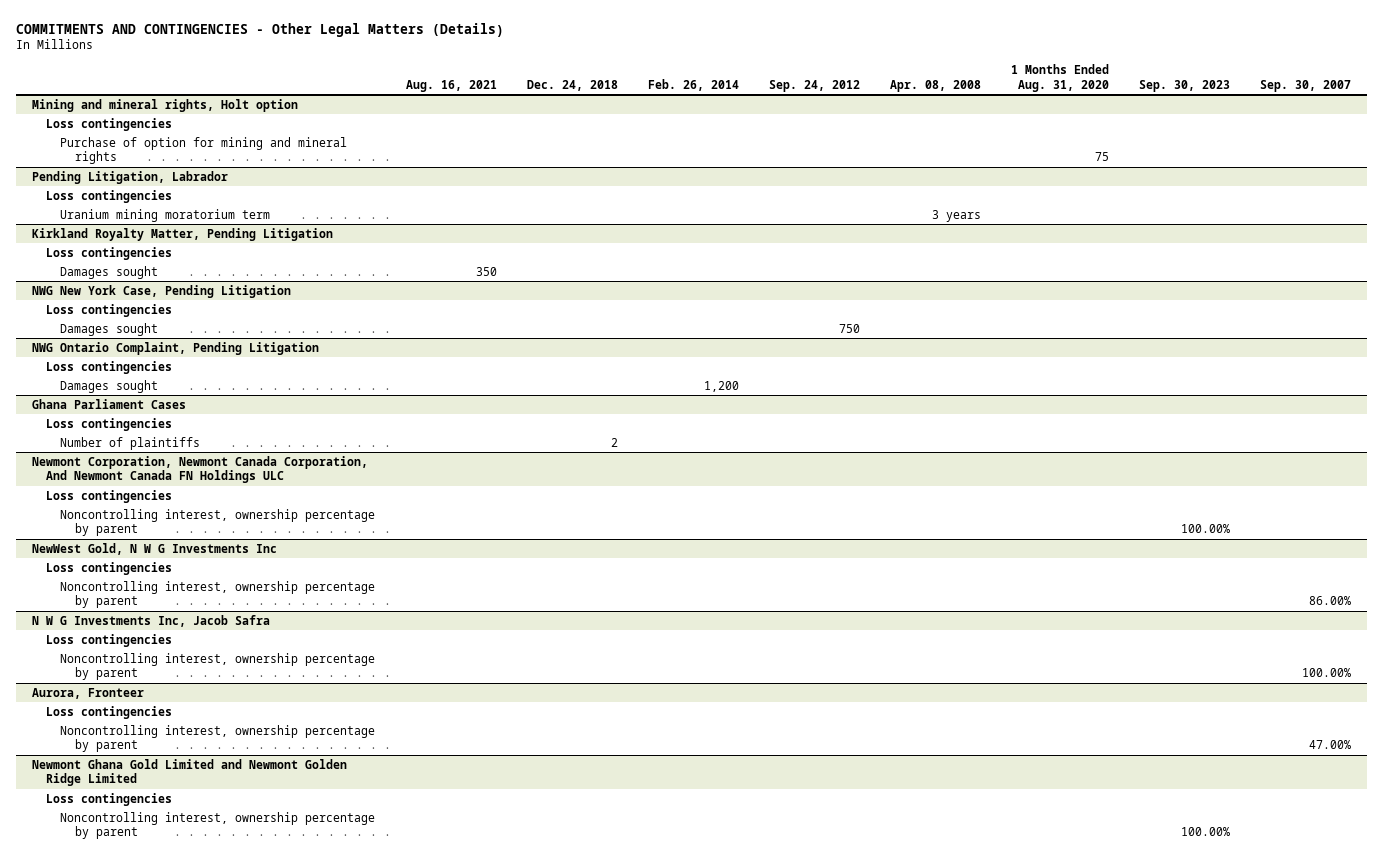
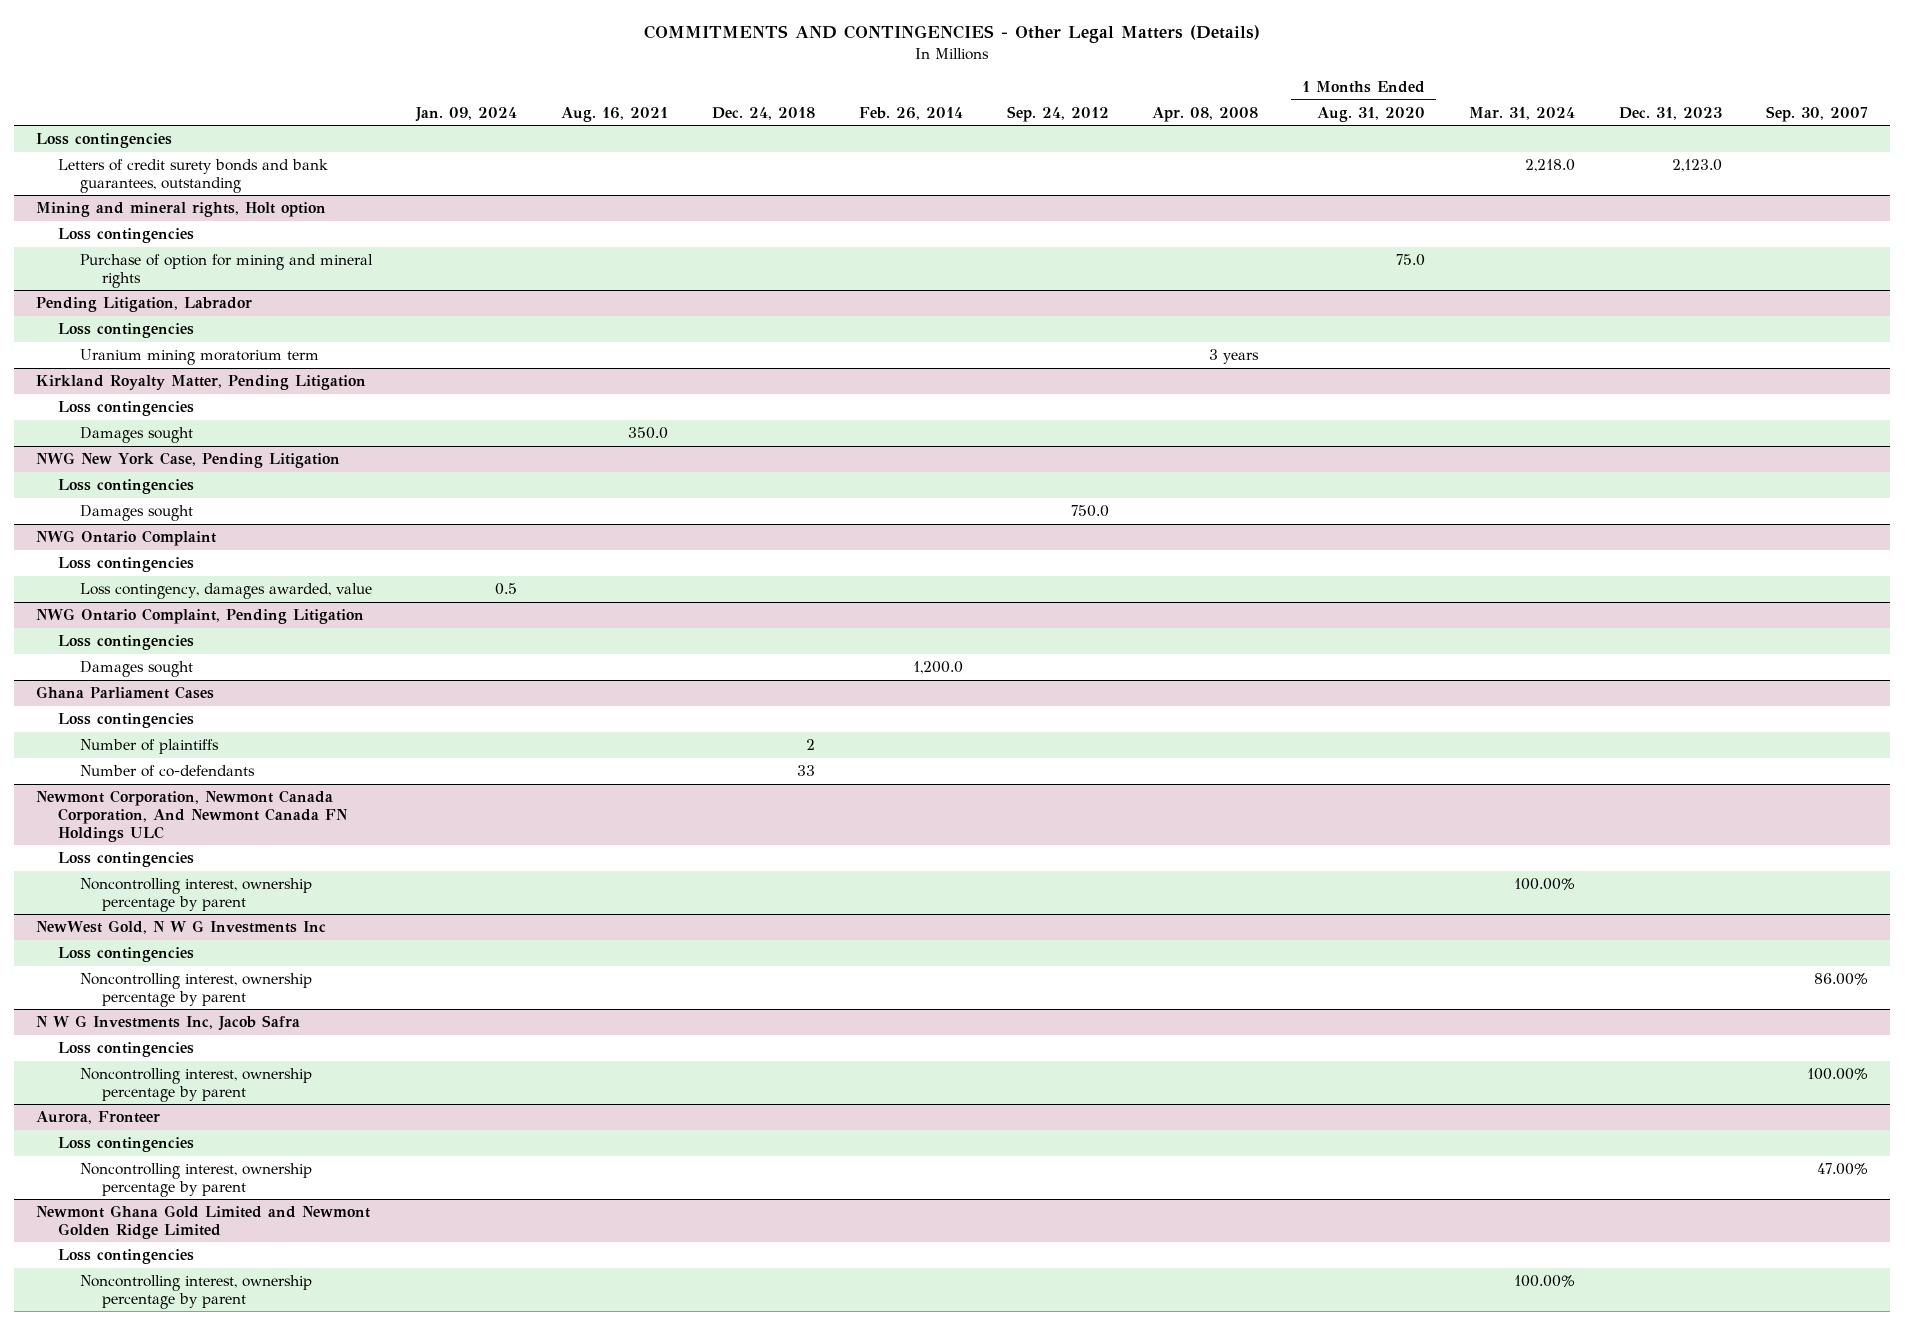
- | Aug. 16, 2021 | Dec. 24, 2018 | Feb. 26, 2014 | Sep. 24, 2012 | Apr. 08, 2008 | 1 Months Ended Aug. 31, 2020 | Sep. 30, 2023 | Sep. 30, 2007
+ | Jan. 09, 2024 | Aug. 16, 2021 | Dec. 24, 2018 | Feb. 26, 2014 | Sep. 24, 2012 | Apr. 08, 2008 | 1 Months Ended Aug. 31, 2020 | Mar. 31, 2024 | Dec. 31, 2023 | Sep. 30, 2007
+ Loss contingencies
+ Letters of credit surety bonds and bank guarantees, outstanding | | | | | | | | 2,218.0 | 2,123.0 |
@ Mining and mineral rights, Holt option
- Purchase of option for mining and mineral rights | | | | | | 75 | |
+ Purchase of option for mining and mineral rights | | | | | | | 75.0 | | |
@ Kirkland Royalty Matter, Pending Litigation
- Damages sought | 350 | | | | | | |
+ Damages sought | | 350.0 | | | | | | | |
@ NWG New York Case, Pending Litigation
- Damages sought | | | | 750 | | | |
+ Damages sought | | | | | 750.0 | | | | |
+ NWG Ontario Complaint
+ Loss contingencies
+ Loss contingency, damages awarded, value | 0.5 | | | | | | | | |
@ NWG Ontario Complaint, Pending Litigation
- Damages sought | | | 1,200 | | | | |
+ Damages sought | | | | 1,200.0 | | | | | |
@ Ghana Parliament Cases
+ Number of co-defendants | | | 33 | | | | | | |

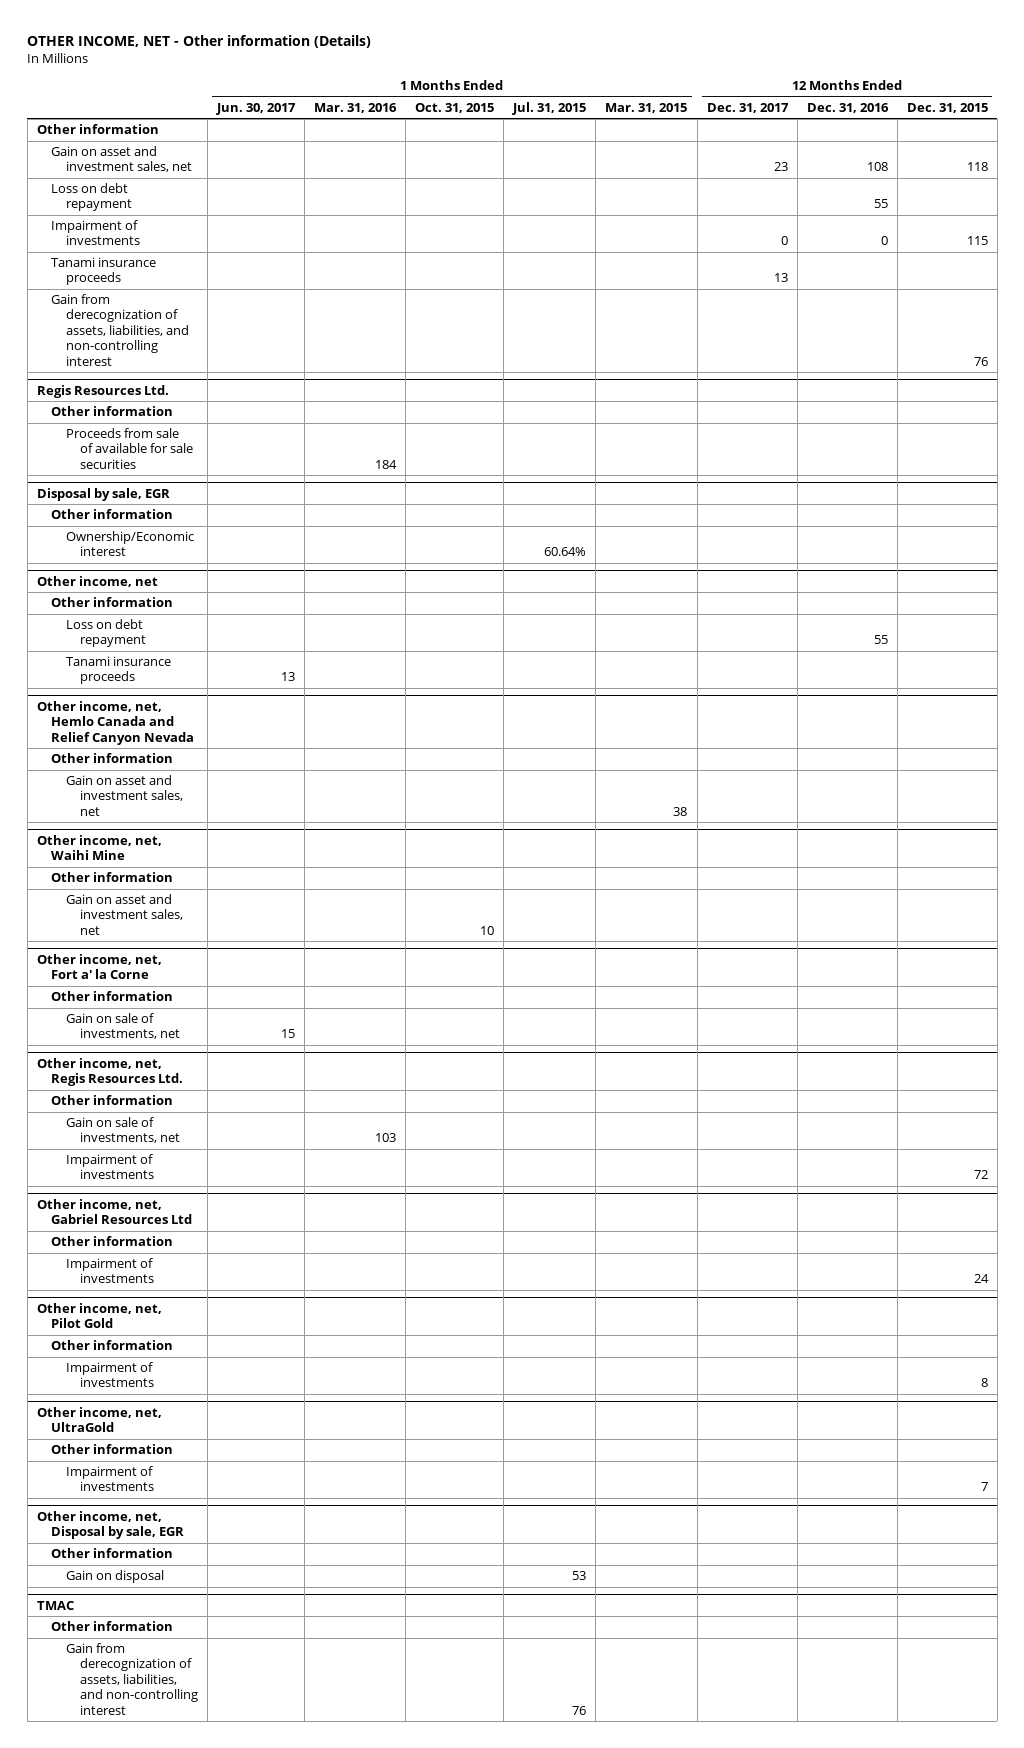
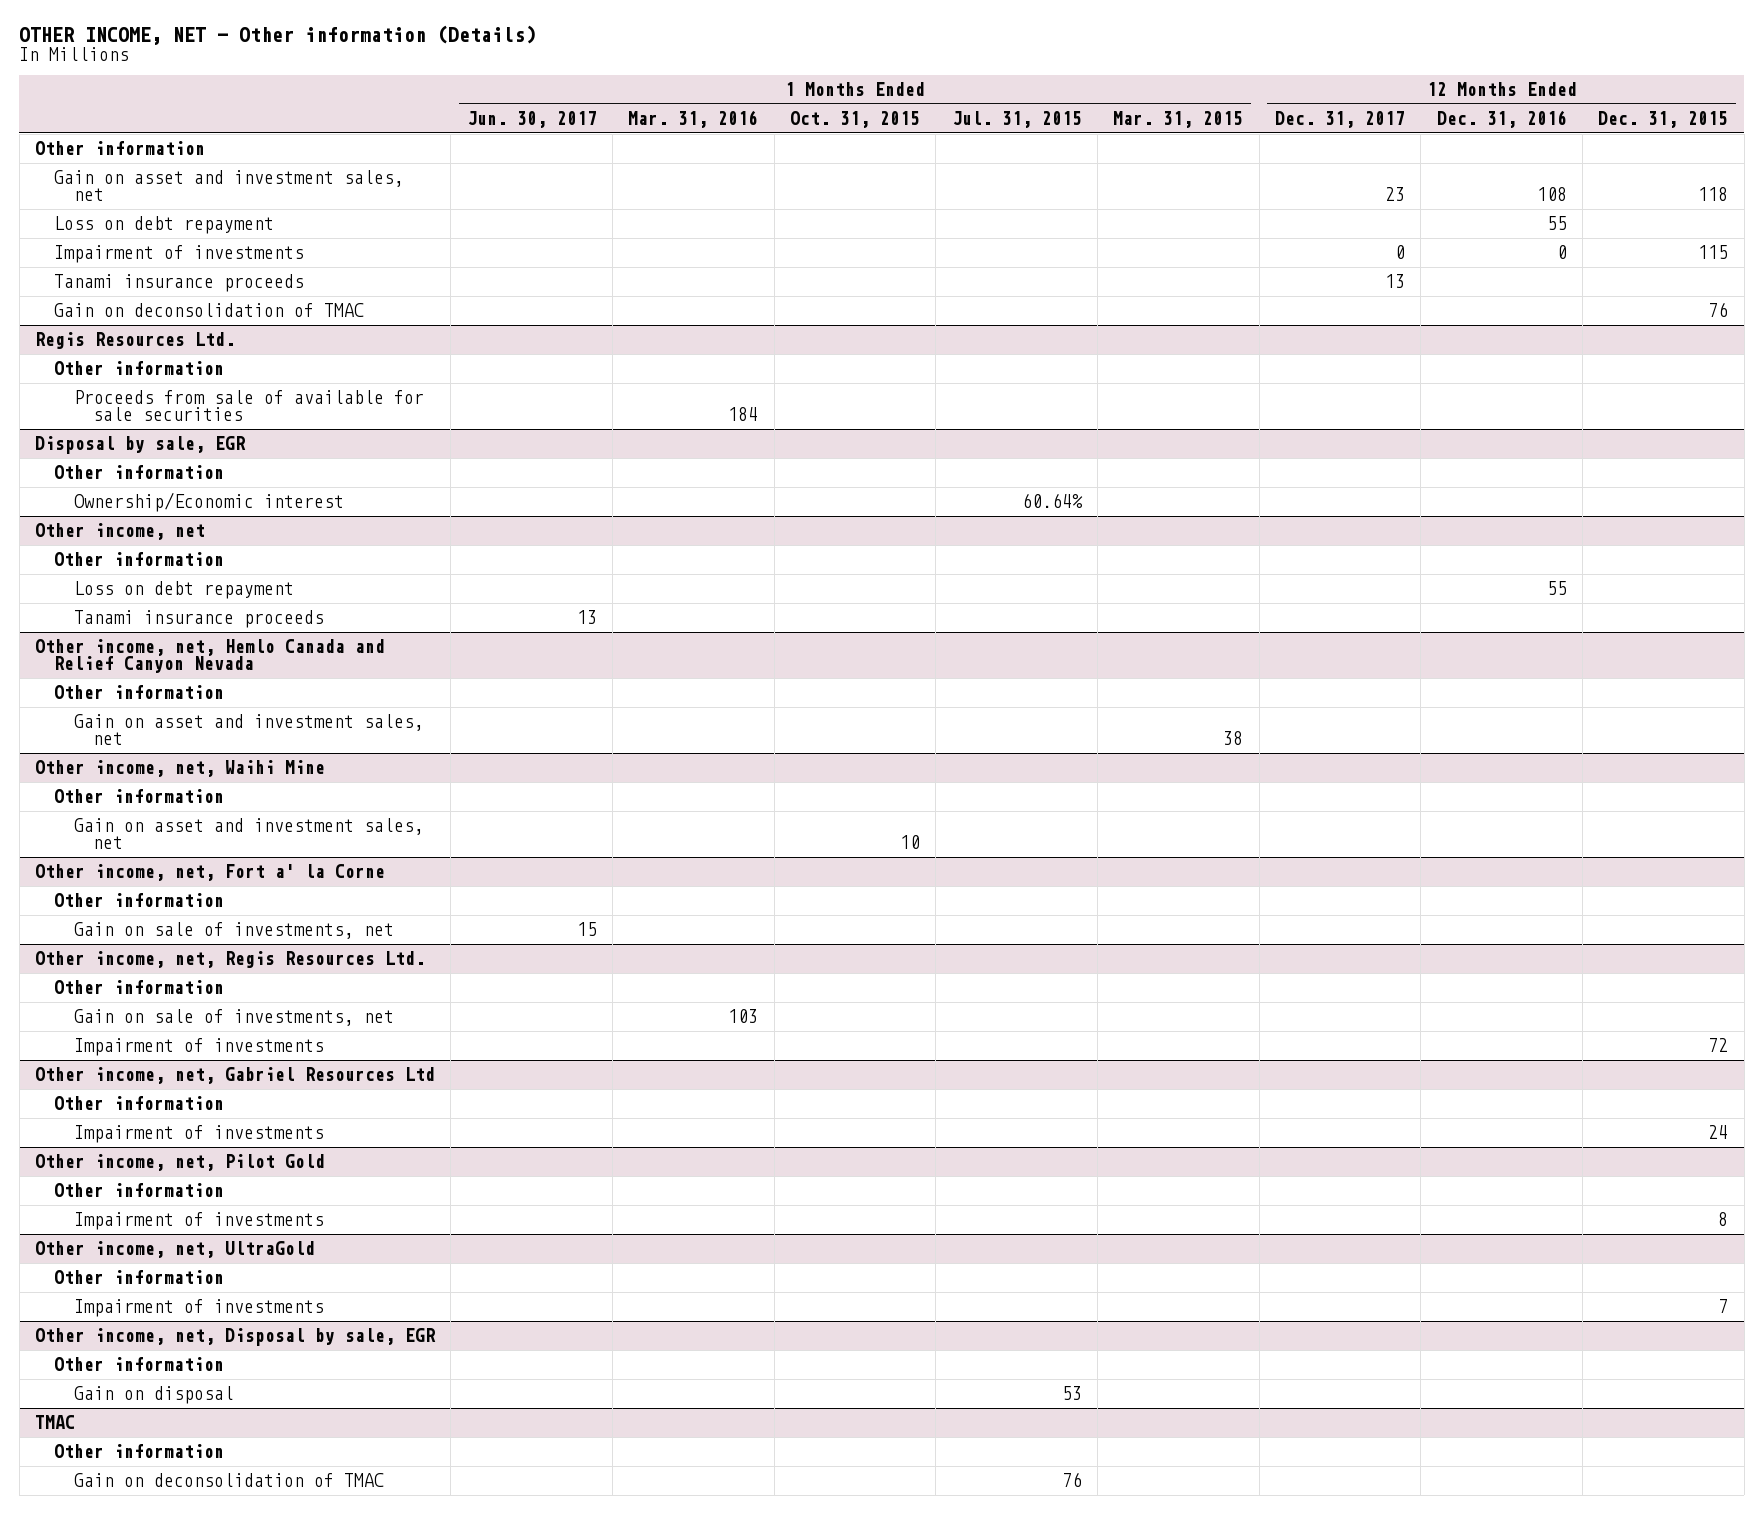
- Gain from derecognization of assets, liabilities, and non-controlling interest | | | | | | | | 76
+ Gain on deconsolidation of TMAC | | | | | | | | 76
@ TMAC
- Gain from derecognization of assets, liabilities, and non-controlling interest | | | | 76 | | | |
+ Gain on deconsolidation of TMAC | | | | 76 | | | |

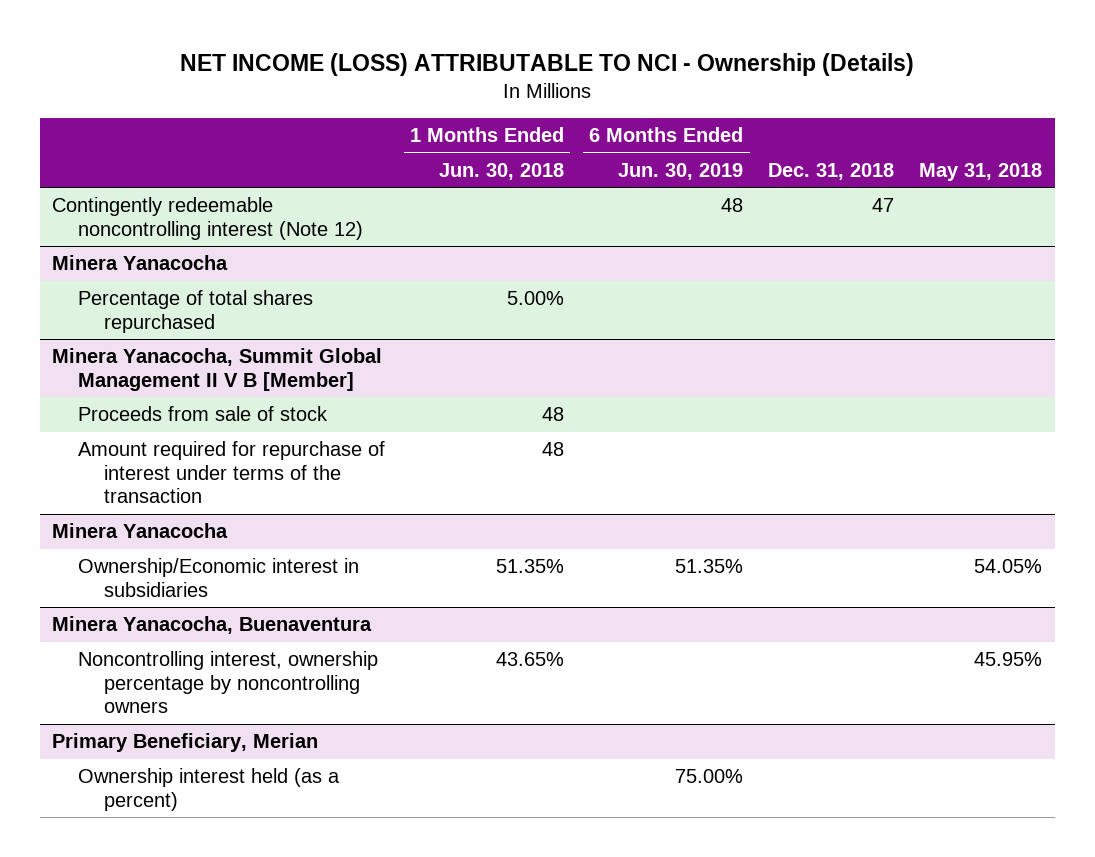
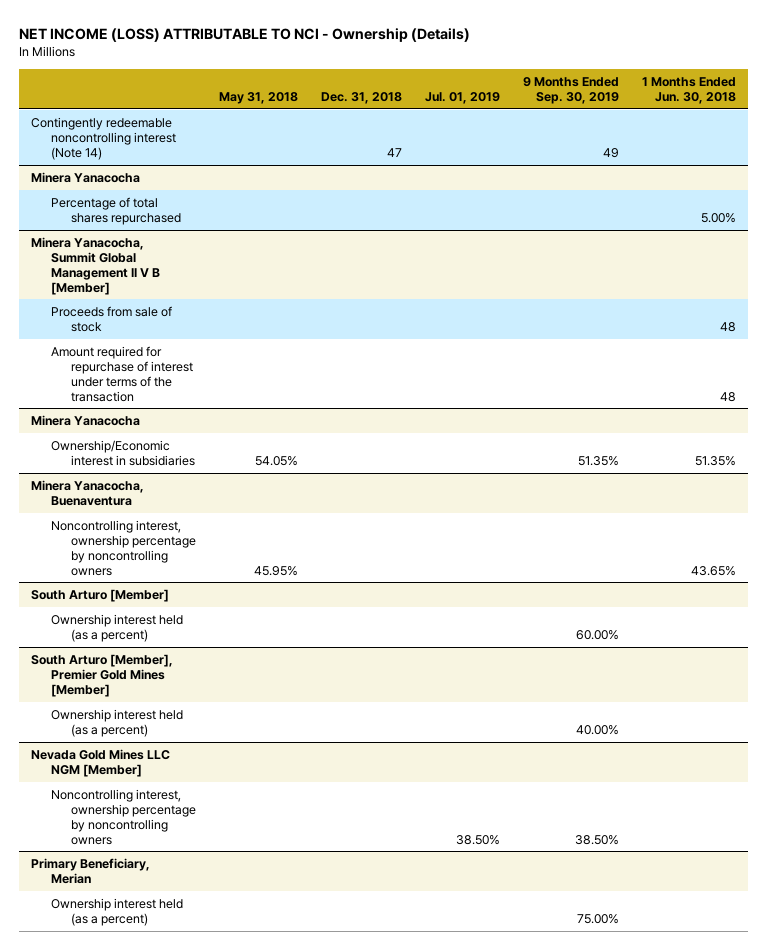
- | 1 Months Ended Jun. 30, 2018 | 6 Months Ended Jun. 30, 2019 | Dec. 31, 2018 | May 31, 2018
+ | May 31, 2018 | Dec. 31, 2018 | Jul. 01, 2019 | 9 Months Ended Sep. 30, 2019 | 1 Months Ended Jun. 30, 2018
- Contingently redeemable noncontrolling interest (Note 12) | | 48 | 47 |
+ Contingently redeemable noncontrolling interest (Note 14) | | 47 | | 49 |
+ South Arturo [Member]
+ Ownership interest held (as a percent) | | | | 60.00% |
+ South Arturo [Member], Premier Gold Mines [Member]
+ Ownership interest held (as a percent) | | | | 40.00% |
+ Nevada Gold Mines LLC NGM [Member]
+ Noncontrolling interest, ownership percentage by noncontrolling owners | | | 38.50% | 38.50% |

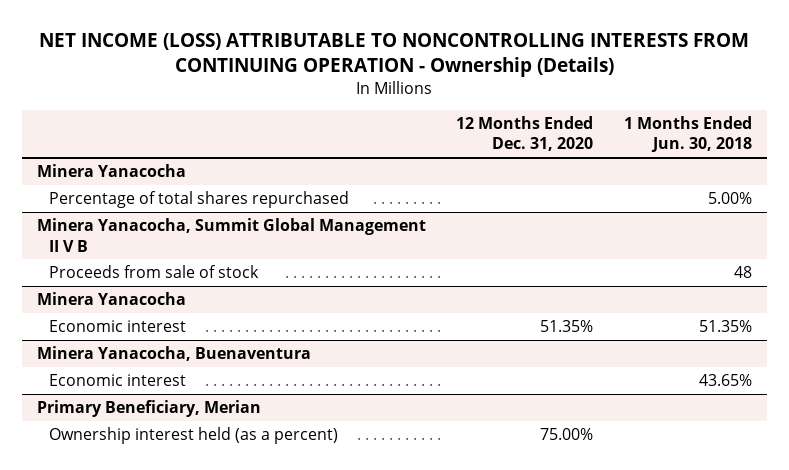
- NET INCOME (LOSS) ATTRIBUTABLE TO NCI - Ownership (Details)
+ NET INCOME (LOSS) ATTRIBUTABLE TO NONCONTROLLING INTERESTS FROM CONTINUING OPERATION - Ownership (Details)
- | May 31, 2018 | Dec. 31, 2018 | Jul. 01, 2019 | 9 Months Ended Sep. 30, 2019 | 1 Months Ended Jun. 30, 2018
+ | 12 Months Ended Dec. 31, 2020 | 1 Months Ended Jun. 30, 2018
- Contingently redeemable noncontrolling interest (Note 14) | | 47 | | 49 |
- Minera Yanacocha, Summit Global Management II V B [Member]
+ Minera Yanacocha, Summit Global Management II V B
- Amount required for repurchase of interest under terms of the transaction | | | | | 48
@ Minera Yanacocha
- Ownership/Economic interest in subsidiaries | 54.05% | | | 51.35% | 51.35%
+ Economic interest | 51.35% | 51.35%
@ Minera Yanacocha, Buenaventura
- Noncontrolling interest, ownership percentage by noncontrolling owners | 45.95% | | | | 43.65%
- South Arturo [Member]
- Ownership interest held (as a percent) | | | | 60.00% |
- South Arturo [Member], Premier Gold Mines [Member]
- Ownership interest held (as a percent) | | | | 40.00% |
- Nevada Gold Mines LLC NGM [Member]
- Noncontrolling interest, ownership percentage by noncontrolling owners | | | 38.50% | 38.50% |
@ Minera Yanacocha, Buenaventura
+ Economic interest | | 43.65%

